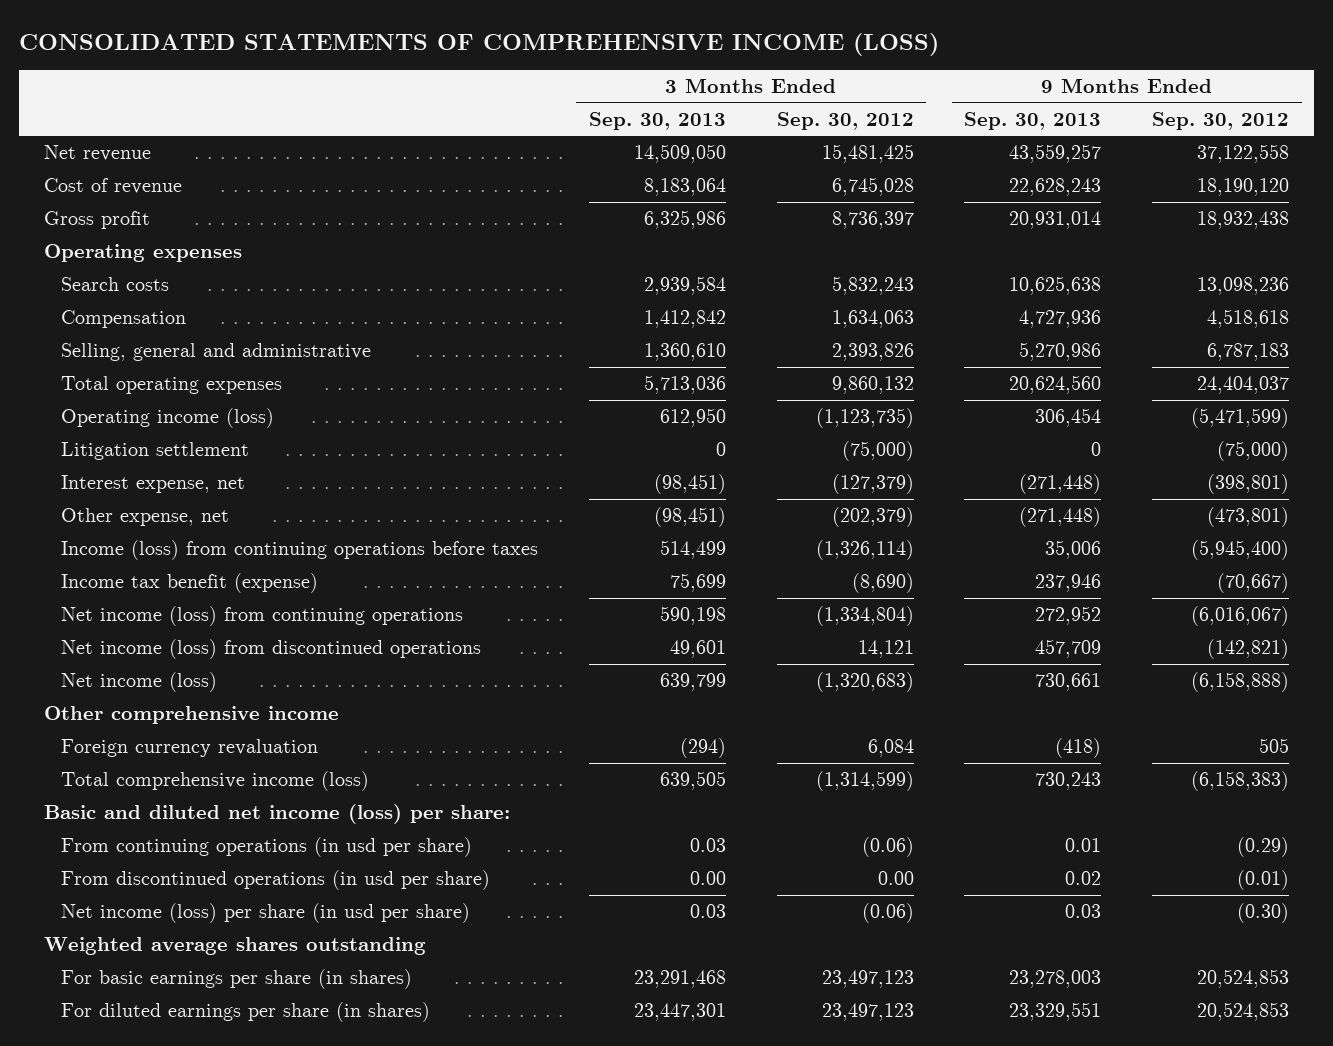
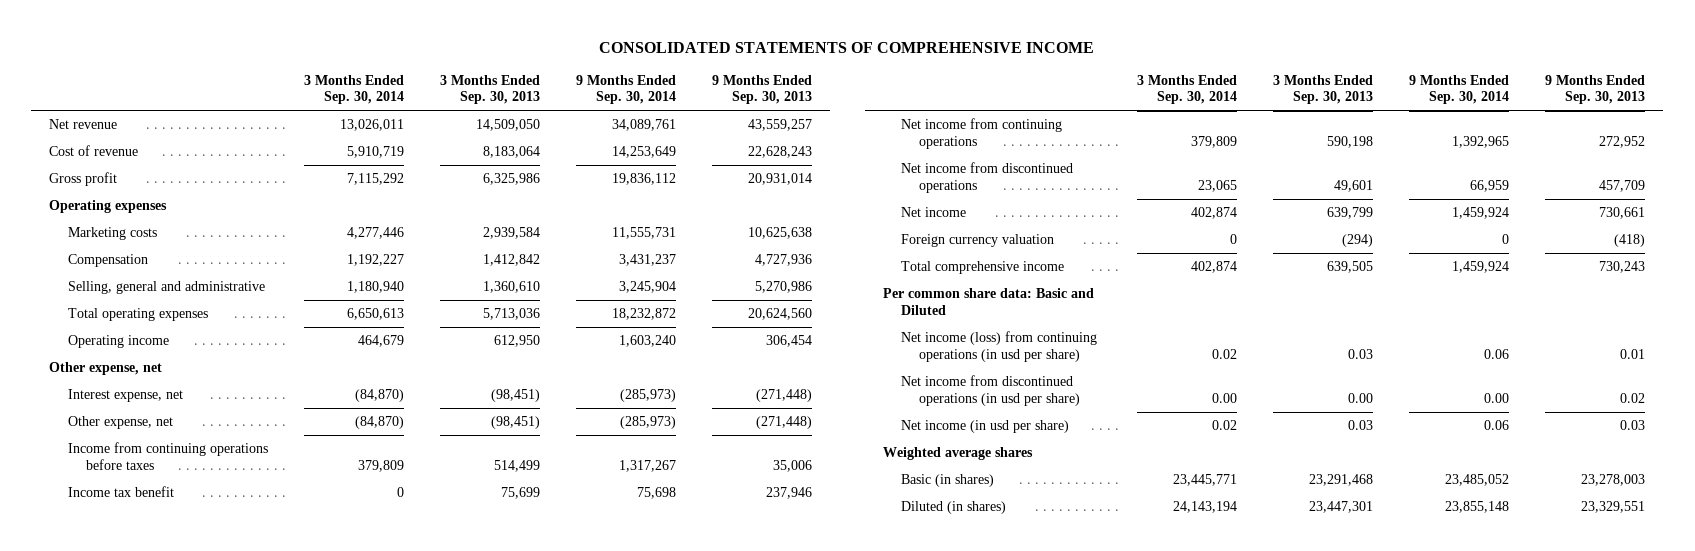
- CONSOLIDATED STATEMENTS OF COMPREHENSIVE INCOME (LOSS)
+ CONSOLIDATED STATEMENTS OF COMPREHENSIVE INCOME
- | 3 Months Ended Sep. 30, 2013 | 3 Months Ended Sep. 30, 2012 | 9 Months Ended Sep. 30, 2013 | 9 Months Ended Sep. 30, 2012
+ | 3 Months Ended Sep. 30, 2014 | 3 Months Ended Sep. 30, 2013 | 9 Months Ended Sep. 30, 2014 | 9 Months Ended Sep. 30, 2013
- Search costs | 2,939,584 | 5,832,243 | 10,625,638 | 13,098,236
+ Marketing costs | 4,277,446 | 2,939,584 | 11,555,731 | 10,625,638
- Operating income (loss) | 612,950 | (1,123,735) | 306,454 | (5,471,599)
- Litigation settlement | 0 | (75,000) | 0 | (75,000)
+ Operating income | 464,679 | 612,950 | 1,603,240 | 306,454
+ Other expense, net
- Income (loss) from continuing operations before taxes | 514,499 | (1,326,114) | 35,006 | (5,945,400)
- Income tax benefit (expense) | 75,699 | (8,690) | 237,946 | (70,667)
- Net income (loss) from continuing operations | 590,198 | (1,334,804) | 272,952 | (6,016,067)
- Net income (loss) from discontinued operations | 49,601 | 14,121 | 457,709 | (142,821)
- Net income (loss) | 639,799 | (1,320,683) | 730,661 | (6,158,888)
- Other comprehensive income
- Foreign currency revaluation | (294) | 6,084 | (418) | 505
- Total comprehensive income (loss) | 639,505 | (1,314,599) | 730,243 | (6,158,383)
- Basic and diluted net income (loss) per share:
- From continuing operations (in usd per share) | 0.03 | (0.06) | 0.01 | (0.29)
- From discontinued operations (in usd per share) | 0.00 | 0.00 | 0.02 | (0.01)
- Net income (loss) per share (in usd per share) | 0.03 | (0.06) | 0.03 | (0.30)
- Weighted average shares outstanding
- For basic earnings per share (in shares) | 23,291,468 | 23,497,123 | 23,278,003 | 20,524,853
- For diluted earnings per share (in shares) | 23,447,301 | 23,497,123 | 23,329,551 | 20,524,853
+ Income from continuing operations before taxes | 379,809 | 514,499 | 1,317,267 | 35,006
+ Income tax benefit | 0 | 75,699 | 75,698 | 237,946
+ Net income from continuing operations | 379,809 | 590,198 | 1,392,965 | 272,952
+ Net income from discontinued operations | 23,065 | 49,601 | 66,959 | 457,709
+ Net income | 402,874 | 639,799 | 1,459,924 | 730,661
+ Foreign currency valuation | 0 | (294) | 0 | (418)
+ Total comprehensive income | 402,874 | 639,505 | 1,459,924 | 730,243
+ Per common share data: Basic and Diluted
+ Net income (loss) from continuing operations (in usd per share) | 0.02 | 0.03 | 0.06 | 0.01
+ Net income from discontinued operations (in usd per share) | 0.00 | 0.00 | 0.00 | 0.02
+ Net income (in usd per share) | 0.02 | 0.03 | 0.06 | 0.03
+ Weighted average shares
+ Basic (in shares) | 23,445,771 | 23,291,468 | 23,485,052 | 23,278,003
+ Diluted (in shares) | 24,143,194 | 23,447,301 | 23,855,148 | 23,329,551

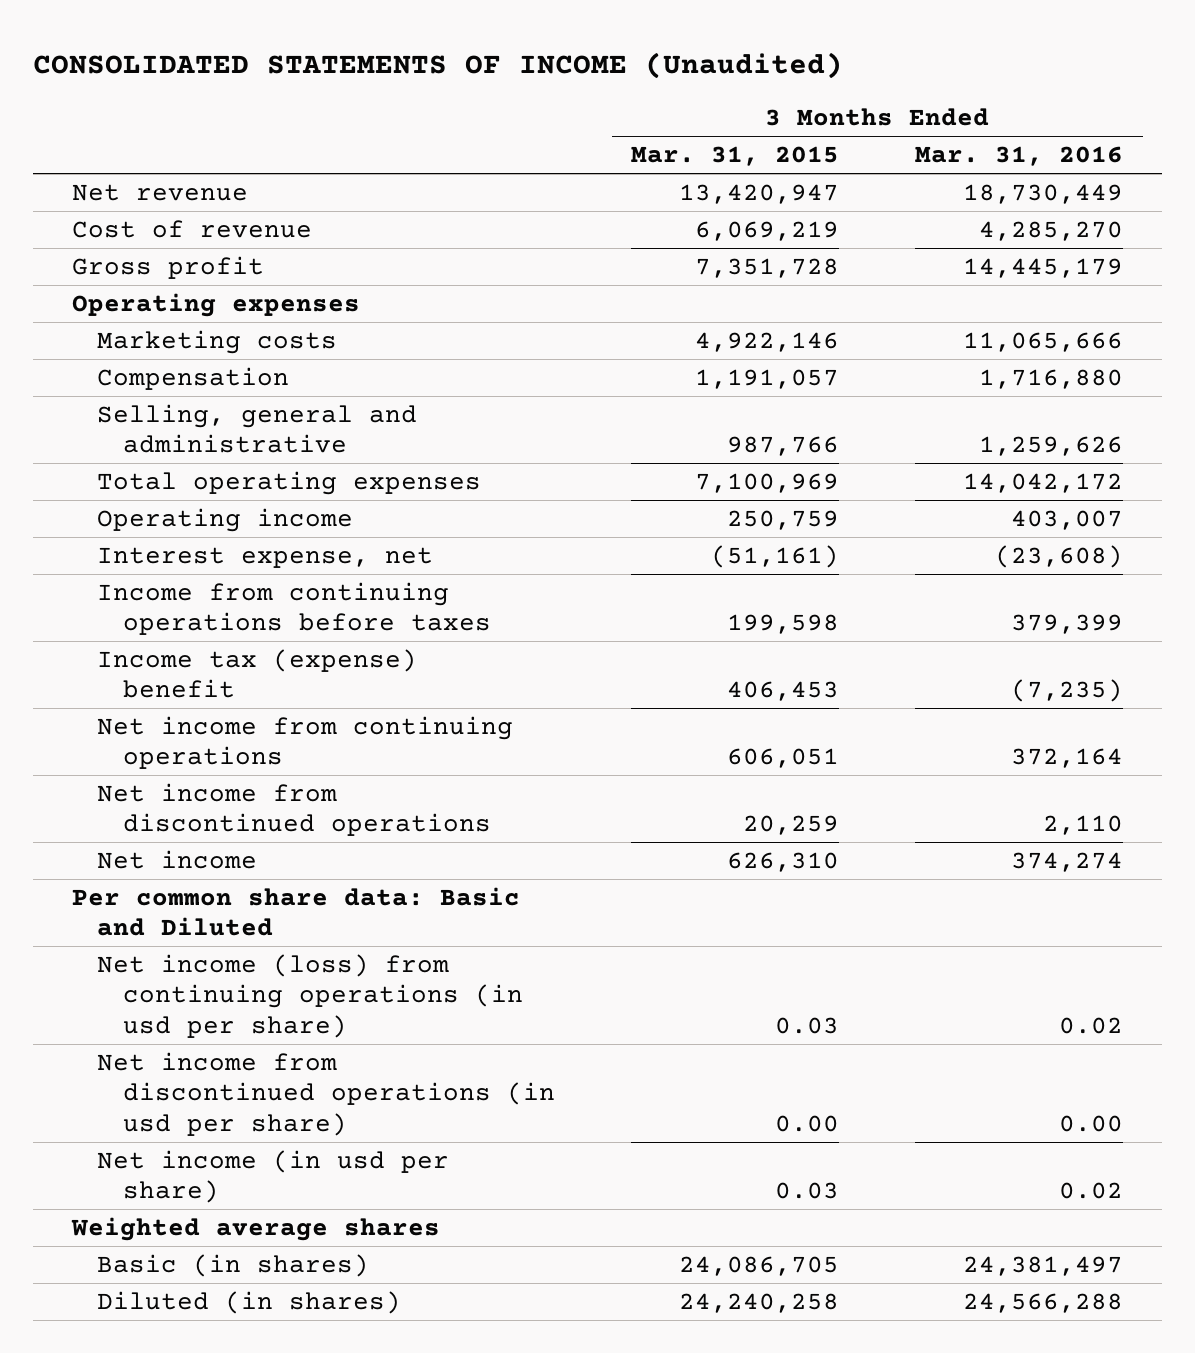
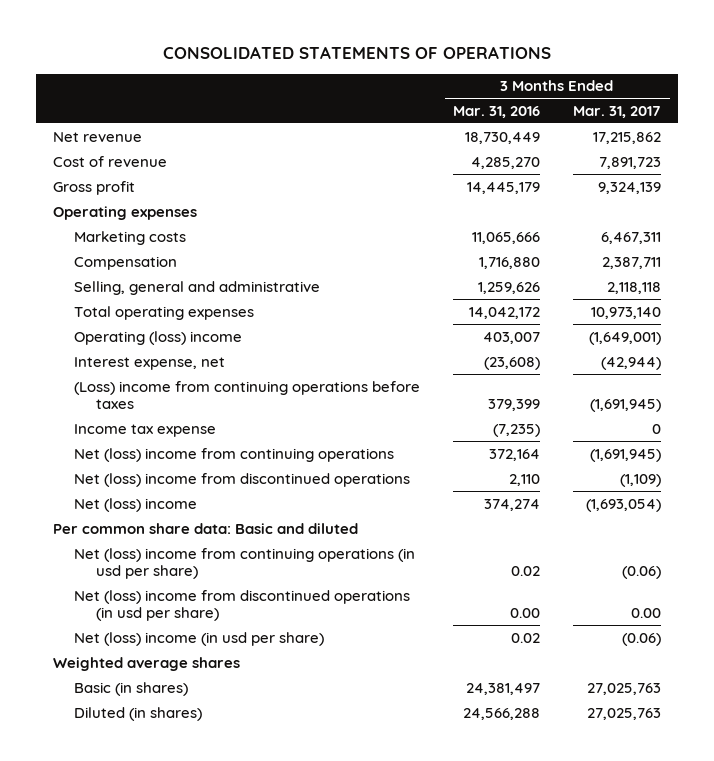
- CONSOLIDATED STATEMENTS OF INCOME (Unaudited)
+ CONSOLIDATED STATEMENTS OF OPERATIONS
- | 3 Months Ended Mar. 31, 2015 | 3 Months Ended Mar. 31, 2016
+ | 3 Months Ended Mar. 31, 2016 | 3 Months Ended Mar. 31, 2017
- Operating income | 250,759 | 403,007
+ Operating (loss) income | 403,007 | (1,649,001)
- Income from continuing operations before taxes | 199,598 | 379,399
- Income tax (expense) benefit | 406,453 | (7,235)
- Net income from continuing operations | 606,051 | 372,164
- Net income from discontinued operations | 20,259 | 2,110
- Net income | 626,310 | 374,274
- Per common share data: Basic and Diluted
- Net income (loss) from continuing operations (in usd per share) | 0.03 | 0.02
- Net income from discontinued operations (in usd per share) | 0.00 | 0.00
- Net income (in usd per share) | 0.03 | 0.02
+ (Loss) income from continuing operations before taxes | 379,399 | (1,691,945)
+ Income tax expense | (7,235) | 0
+ Net (loss) income from continuing operations | 372,164 | (1,691,945)
+ Net (loss) income from discontinued operations | 2,110 | (1,109)
+ Net (loss) income | 374,274 | (1,693,054)
+ Per common share data: Basic and diluted
+ Net (loss) income from continuing operations (in usd per share) | 0.02 | (0.06)
+ Net (loss) income from discontinued operations (in usd per share) | 0.00 | 0.00
+ Net (loss) income (in usd per share) | 0.02 | (0.06)

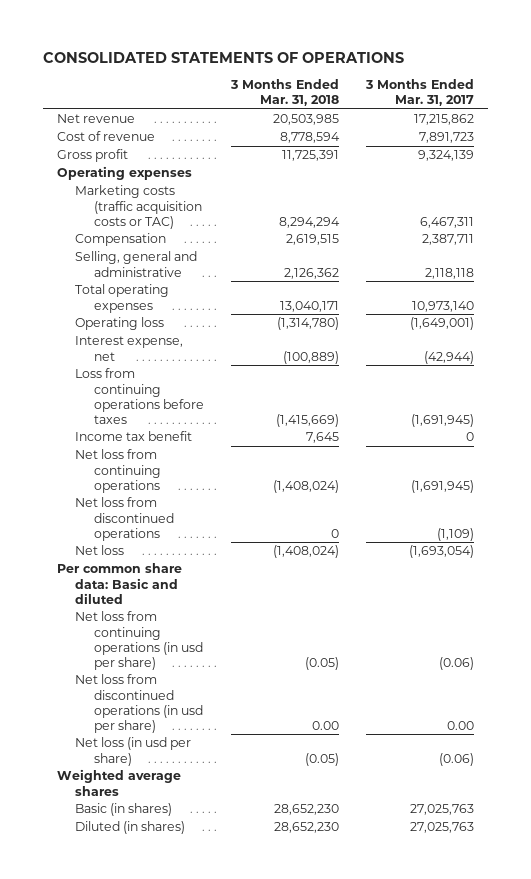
- | 3 Months Ended Mar. 31, 2016 | 3 Months Ended Mar. 31, 2017
+ | 3 Months Ended Mar. 31, 2018 | 3 Months Ended Mar. 31, 2017
- Marketing costs | 11,065,666 | 6,467,311
+ Marketing costs (traffic acquisition costs or TAC) | 8,294,294 | 6,467,311
- Operating (loss) income | 403,007 | (1,649,001)
+ Operating loss | (1,314,780) | (1,649,001)
- (Loss) income from continuing operations before taxes | 379,399 | (1,691,945)
- Income tax expense | (7,235) | 0
- Net (loss) income from continuing operations | 372,164 | (1,691,945)
- Net (loss) income from discontinued operations | 2,110 | (1,109)
- Net (loss) income | 374,274 | (1,693,054)
+ Loss from continuing operations before taxes | (1,415,669) | (1,691,945)
+ Income tax benefit | 7,645 | 0
+ Net loss from continuing operations | (1,408,024) | (1,691,945)
+ Net loss from discontinued operations | 0 | (1,109)
+ Net loss | (1,408,024) | (1,693,054)
- Net (loss) income from continuing operations (in usd per share) | 0.02 | (0.06)
- Net (loss) income from discontinued operations (in usd per share) | 0.00 | 0.00
- Net (loss) income (in usd per share) | 0.02 | (0.06)
+ Net loss from continuing operations (in usd per share) | (0.05) | (0.06)
+ Net loss from discontinued operations (in usd per share) | 0.00 | 0.00
+ Net loss (in usd per share) | (0.05) | (0.06)

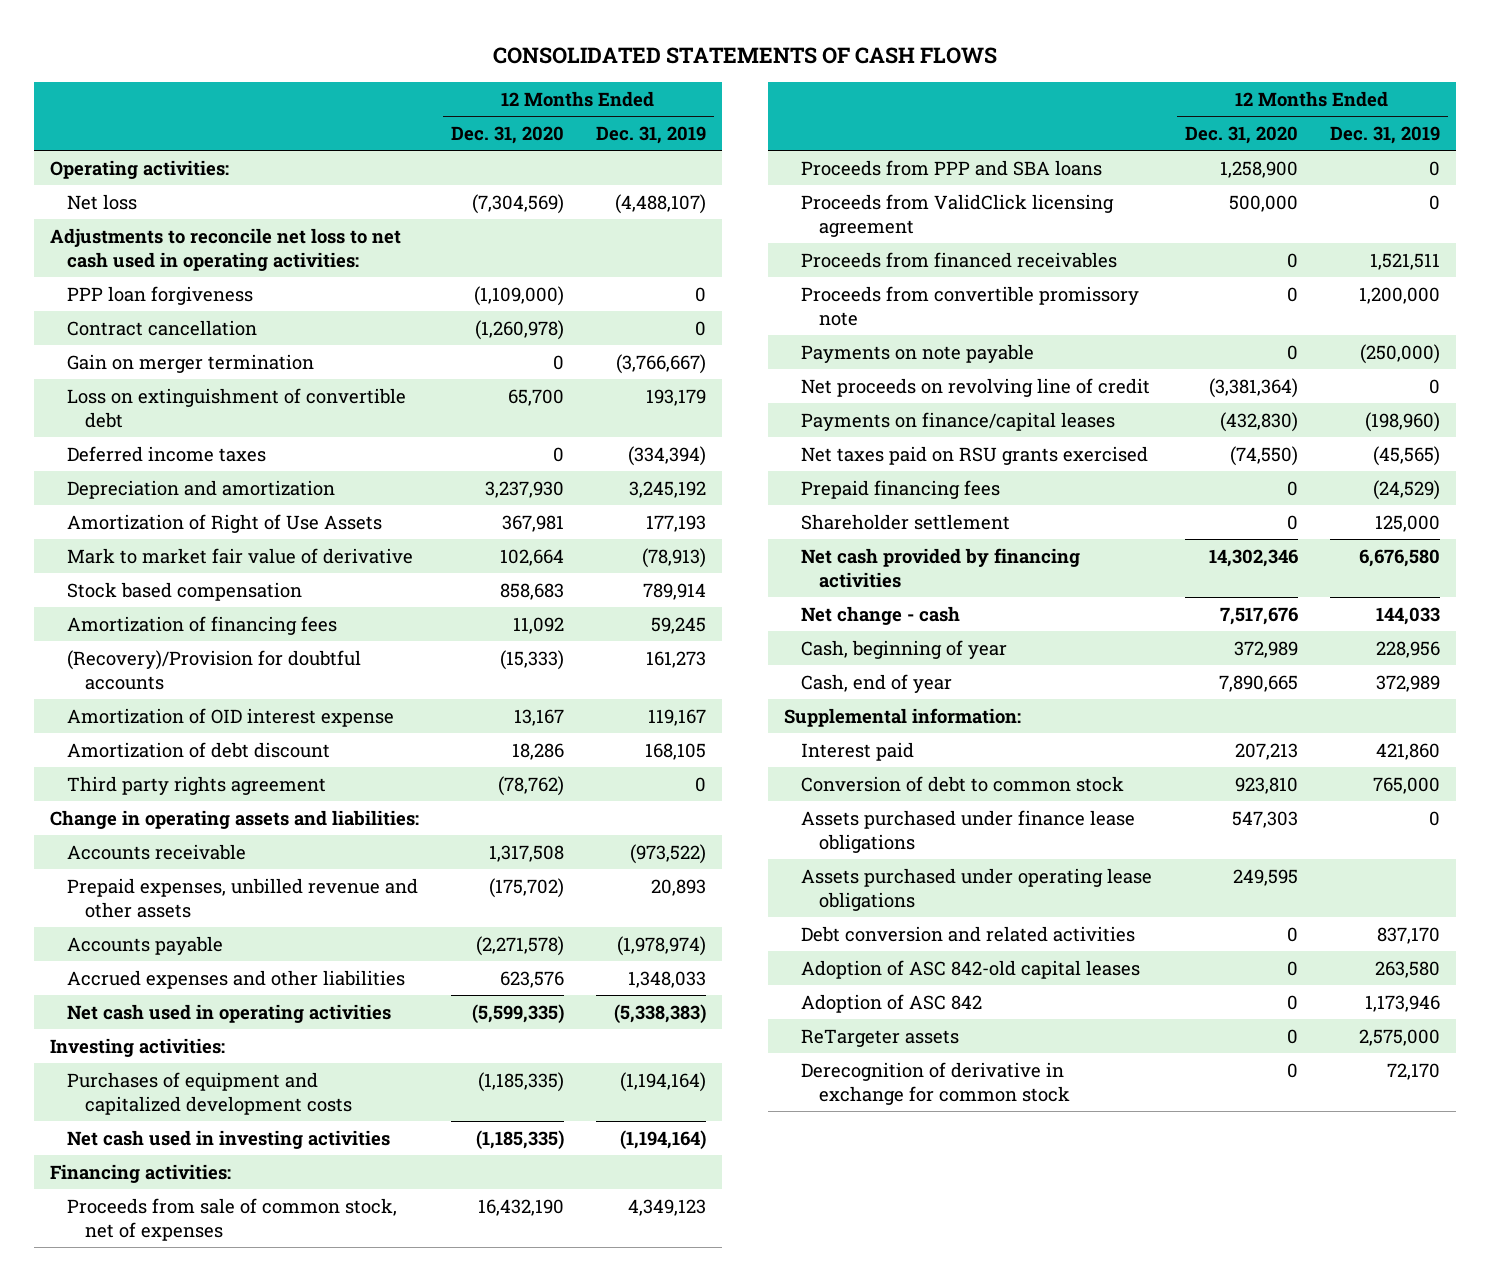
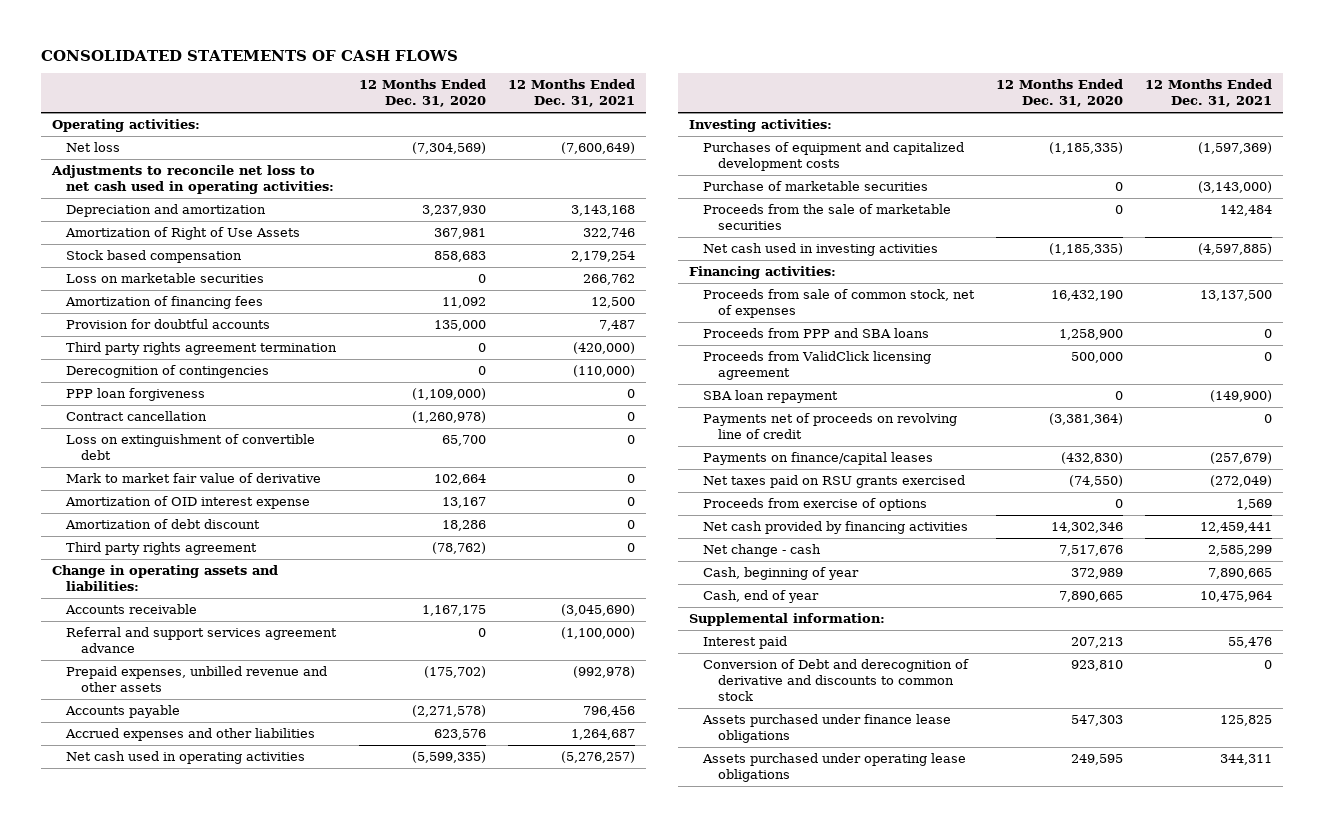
- | 12 Months Ended Dec. 31, 2020 | 12 Months Ended Dec. 31, 2019
+ | 12 Months Ended Dec. 31, 2020 | 12 Months Ended Dec. 31, 2021
- Gain on merger termination | 0 | (3,766,667)
- Deferred income taxes | 0 | (334,394)
+ Loss on marketable securities | 0 | 266,762
- (Recovery)/Provision for doubtful accounts | (15,333) | 161,273
+ Provision for doubtful accounts | 135,000 | 7,487
+ Third party rights agreement termination | 0 | (420,000)
+ Derecognition of contingencies | 0 | (110,000)
moved down: PPP loan forgiveness | (1,109,000) | 0
moved down: Contract cancellation | (1,260,978) | 0
moved down: Loss on extinguishment of convertible debt | 65,700 | 0
moved down: Mark to market fair value of derivative | 102,664 | 0
- Accounts receivable | 1,317,508 | (973,522)
+ Accounts receivable | 1,167,175 | (3,045,690)
+ Referral and support services agreement advance | 0 | (1,100,000)
+ Purchase of marketable securities | 0 | (3,143,000)
+ Proceeds from the sale of marketable securities | 0 | 142,484
- Proceeds from financed receivables | 0 | 1,521,511
- Proceeds from convertible promissory note | 0 | 1,200,000
- Payments on note payable | 0 | (250,000)
- Net proceeds on revolving line of credit | (3,381,364) | 0
+ SBA loan repayment | 0 | (149,900)
+ Payments net of proceeds on revolving line of credit | (3,381,364) | 0
- Prepaid financing fees | 0 | (24,529)
- Shareholder settlement | 0 | 125,000
+ Proceeds from exercise of options | 0 | 1,569
- Conversion of debt to common stock | 923,810 | 765,000
+ Conversion of Debt and derecognition of derivative and discounts to common stock | 923,810 | 0
- Debt conversion and related activities | 0 | 837,170
- Adoption of ASC 842-old capital leases | 0 | 263,580
- Adoption of ASC 842 | 0 | 1,173,946
- ReTargeter assets | 0 | 2,575,000
- Derecognition of derivative in exchange for common stock | 0 | 72,170

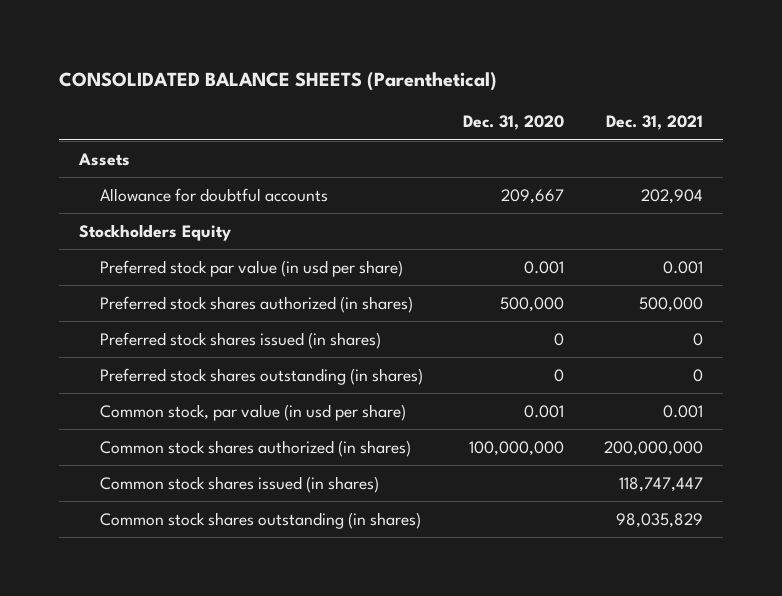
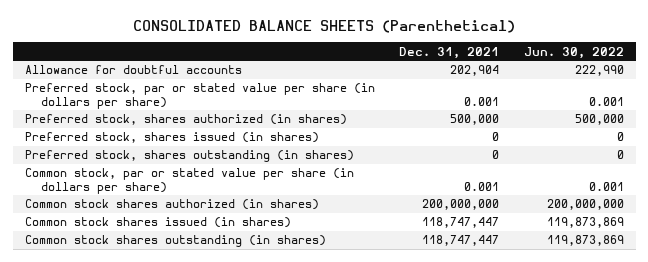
- | Dec. 31, 2020 | Dec. 31, 2021
+ | Dec. 31, 2021 | Jun. 30, 2022
- Assets
- Stockholders Equity
- Preferred stock par value (in usd per share) | 0.001 | 0.001
- Preferred stock shares authorized (in shares) | 500,000 | 500,000
- Preferred stock shares issued (in shares) | 0 | 0
- Preferred stock shares outstanding (in shares) | 0 | 0
- Common stock, par value (in usd per share) | 0.001 | 0.001
+ Preferred stock, par or stated value per share (in dollars per share) | 0.001 | 0.001
+ Preferred stock, shares authorized (in shares) | 500,000 | 500,000
+ Preferred stock, shares issued (in shares) | 0 | 0
+ Preferred stock, shares outstanding (in shares) | 0 | 0
+ Common stock, par or stated value per share (in dollars per share) | 0.001 | 0.001
- Common stock shares outstanding (in shares) | | 98,035,829
+ Common stock shares outstanding (in shares) | 118,747,447 | 119,873,869

